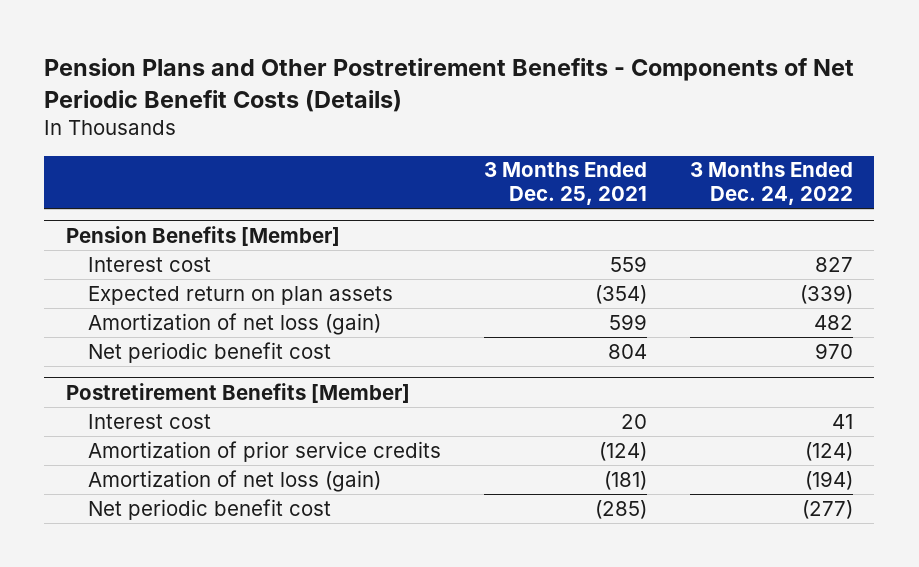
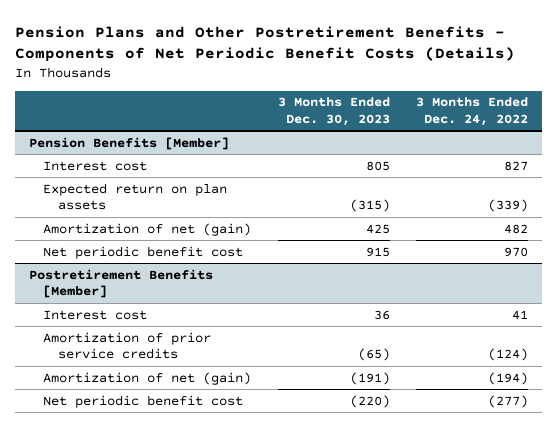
- | 3 Months Ended Dec. 25, 2021 | 3 Months Ended Dec. 24, 2022
+ | 3 Months Ended Dec. 30, 2023 | 3 Months Ended Dec. 24, 2022
@ Pension Benefits [Member]
- Amortization of net loss (gain) | 599 | 482
+ Amortization of net (gain) | 425 | 482
@ Postretirement Benefits [Member]
- Amortization of net loss (gain) | (181) | (194)
+ Amortization of net (gain) | (191) | (194)

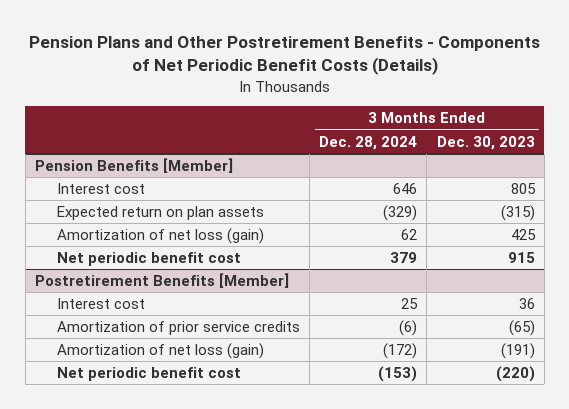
- | 3 Months Ended Dec. 30, 2023 | 3 Months Ended Dec. 24, 2022
+ | 3 Months Ended Dec. 28, 2024 | 3 Months Ended Dec. 30, 2023
@ Pension Benefits [Member]
- Amortization of net (gain) | 425 | 482
+ Amortization of net loss (gain) | 62 | 425
@ Postretirement Benefits [Member]
- Amortization of net (gain) | (191) | (194)
+ Amortization of net loss (gain) | (172) | (191)

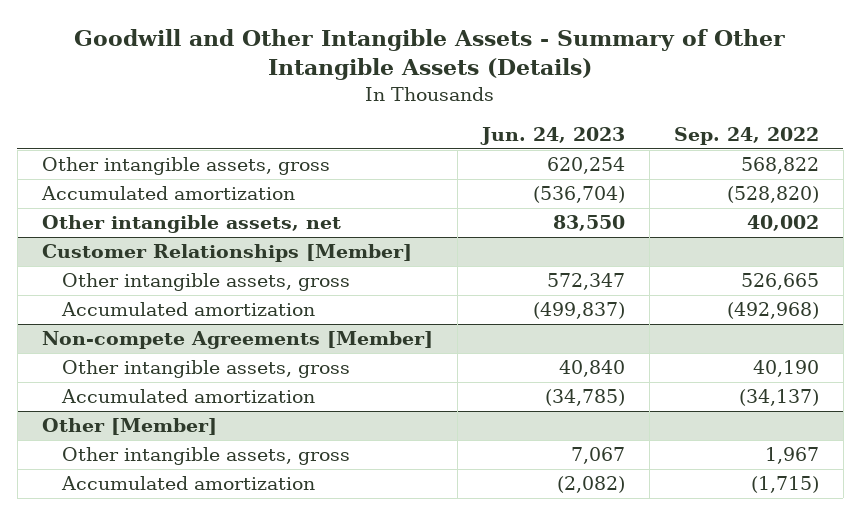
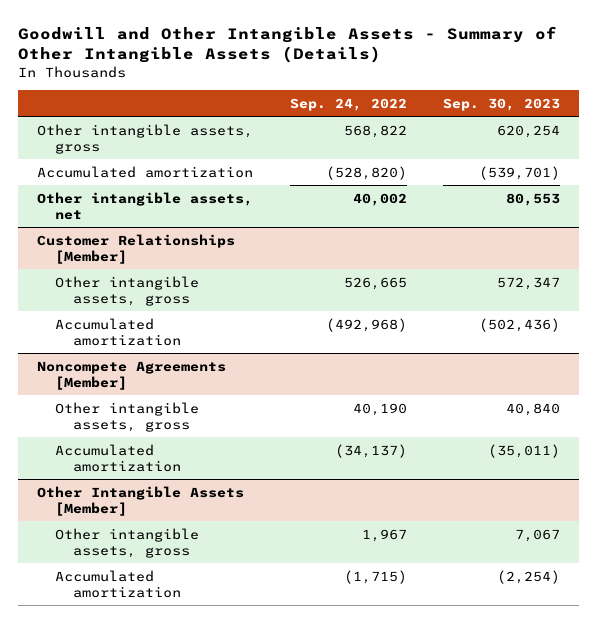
- | Jun. 24, 2023 | Sep. 24, 2022
+ | Sep. 24, 2022 | Sep. 30, 2023
- Non-compete Agreements [Member]
+ Noncompete Agreements [Member]
- Other [Member]
+ Other Intangible Assets [Member]

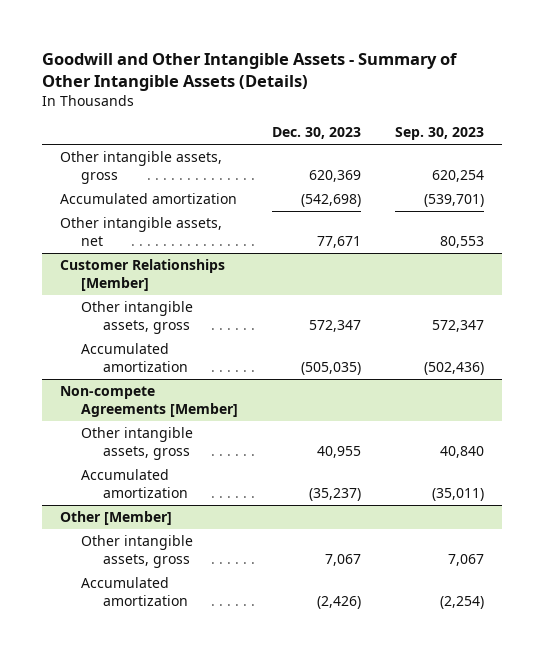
- | Sep. 24, 2022 | Sep. 30, 2023
+ | Dec. 30, 2023 | Sep. 30, 2023
- Noncompete Agreements [Member]
+ Non-compete Agreements [Member]
- Other Intangible Assets [Member]
+ Other [Member]

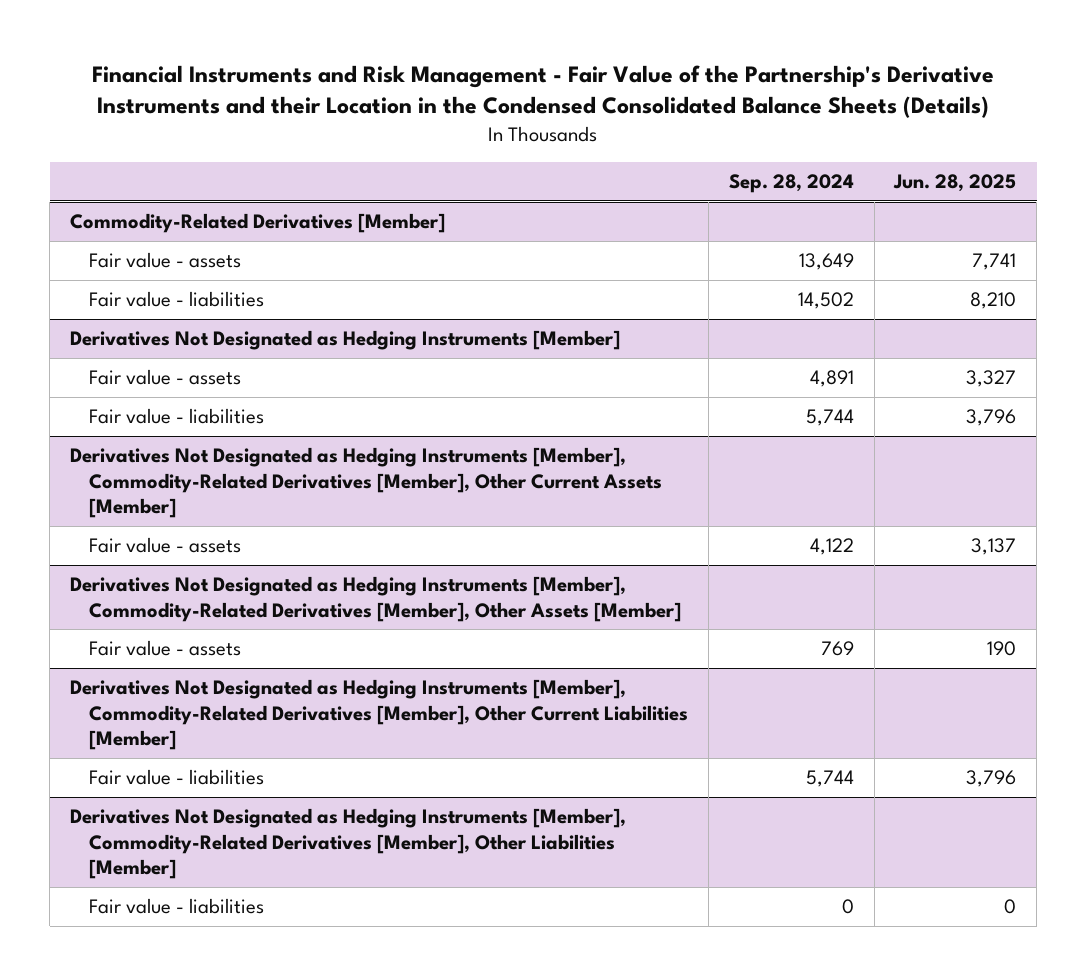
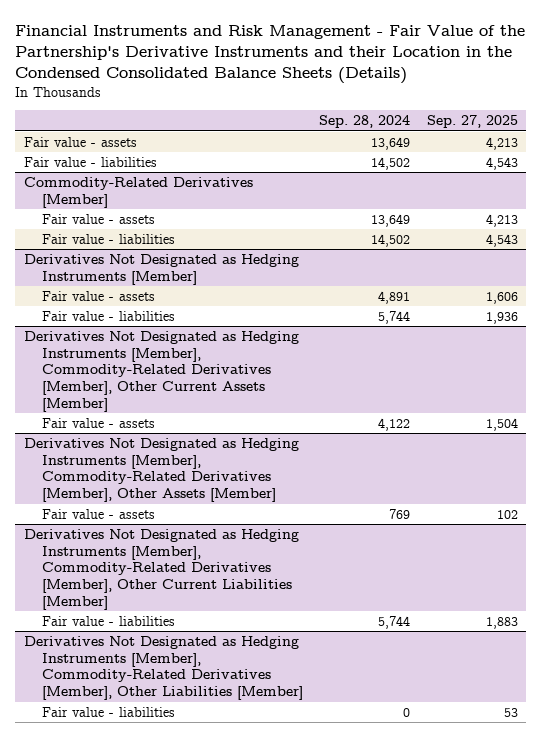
- | Sep. 28, 2024 | Jun. 28, 2025
+ | Sep. 28, 2024 | Sep. 27, 2025
+ Fair value - assets | 13,649 | 4,213
+ Fair value - liabilities | 14,502 | 4,543

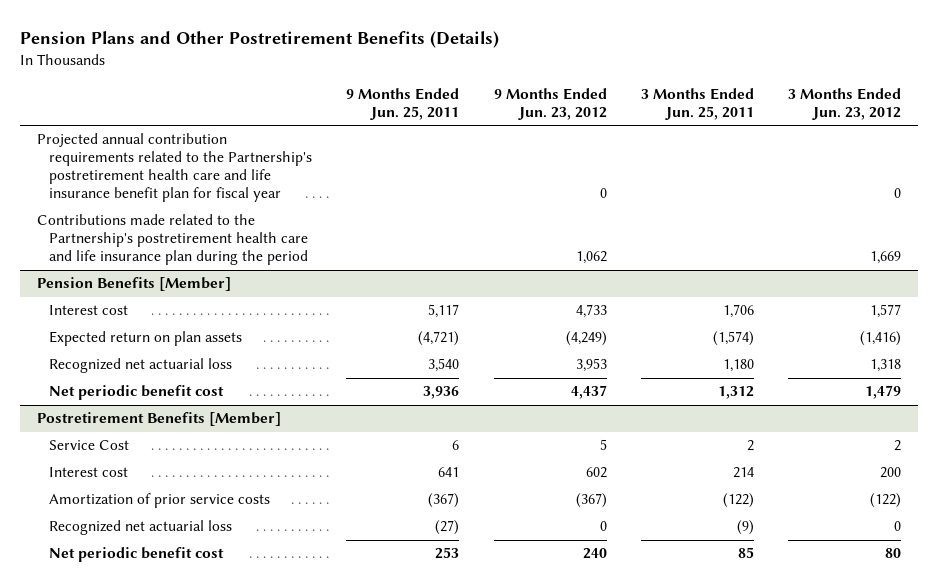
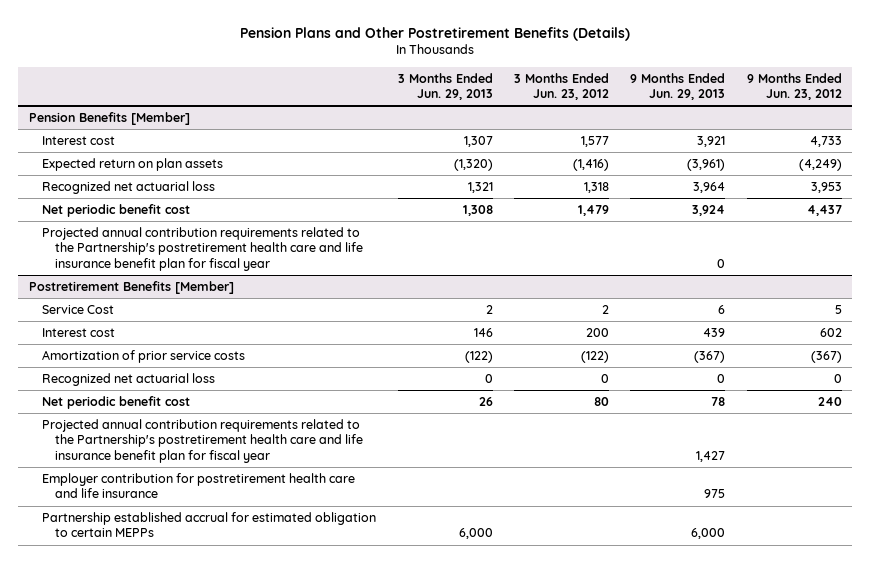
- | 9 Months Ended Jun. 25, 2011 | 9 Months Ended Jun. 23, 2012 | 3 Months Ended Jun. 25, 2011 | 3 Months Ended Jun. 23, 2012
+ | 3 Months Ended Jun. 29, 2013 | 3 Months Ended Jun. 23, 2012 | 9 Months Ended Jun. 29, 2013 | 9 Months Ended Jun. 23, 2012
- Projected annual contribution requirements related to the Partnership's postretirement health care and life insurance benefit plan for fiscal year | | 0 | | 0
- Contributions made related to the Partnership's postretirement health care and life insurance plan during the period | | 1,062 | | 1,669
@ Pension Benefits [Member]
+ Projected annual contribution requirements related to the Partnership's postretirement health care and life insurance benefit plan for fiscal year | | | 0 |
@ Postretirement Benefits [Member]
+ Projected annual contribution requirements related to the Partnership's postretirement health care and life insurance benefit plan for fiscal year | | | 1,427 |
+ Employer contribution for postretirement health care and life insurance | | | 975 |
+ Partnership established accrual for estimated obligation to certain MEPPs | 6,000 | | 6,000 |

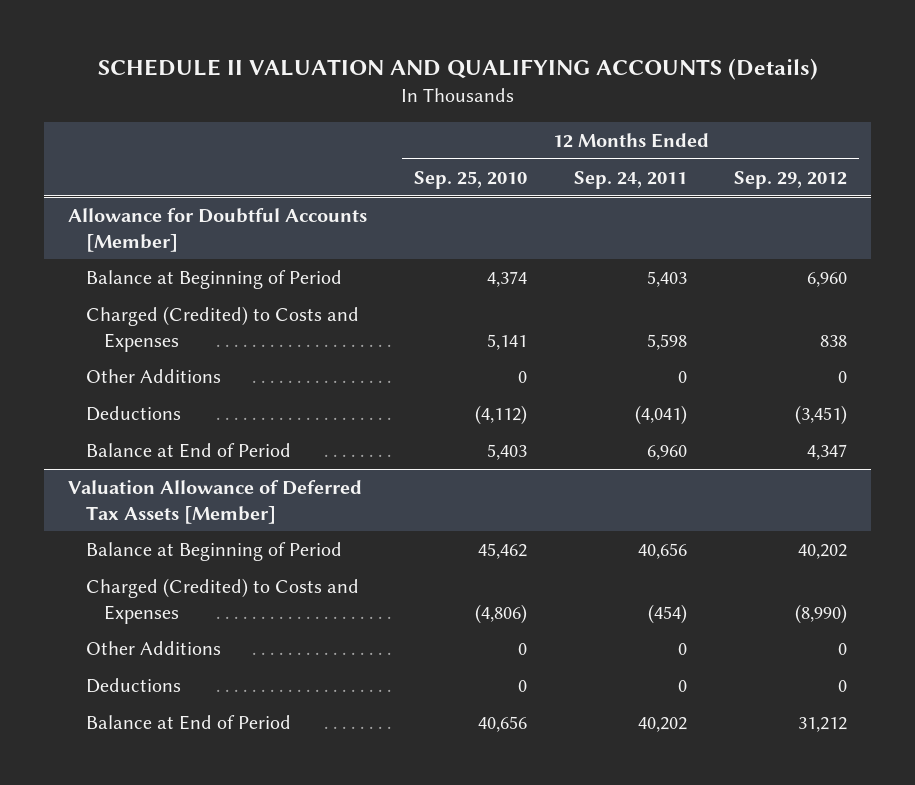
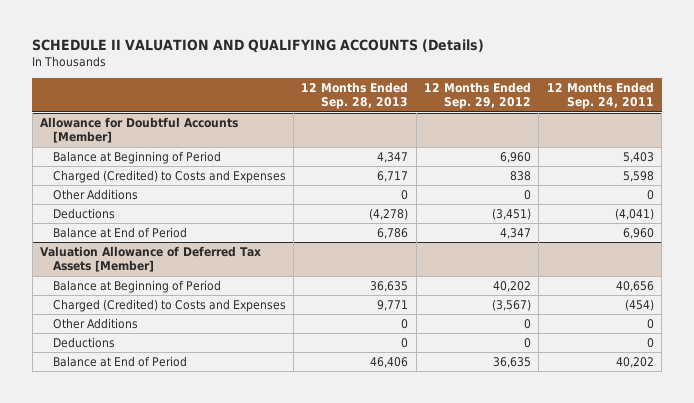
- | 12 Months Ended Sep. 25, 2010 | 12 Months Ended Sep. 24, 2011 | 12 Months Ended Sep. 29, 2012
+ | 12 Months Ended Sep. 28, 2013 | 12 Months Ended Sep. 29, 2012 | 12 Months Ended Sep. 24, 2011
@ Valuation Allowance of Deferred Tax Assets [Member]
- Charged (Credited) to Costs and Expenses | (4,806) | (454) | (8,990)
+ Charged (Credited) to Costs and Expenses | 9,771 | (3,567) | (454)
- Balance at End of Period | 40,656 | 40,202 | 31,212
+ Balance at End of Period | 46,406 | 36,635 | 40,202

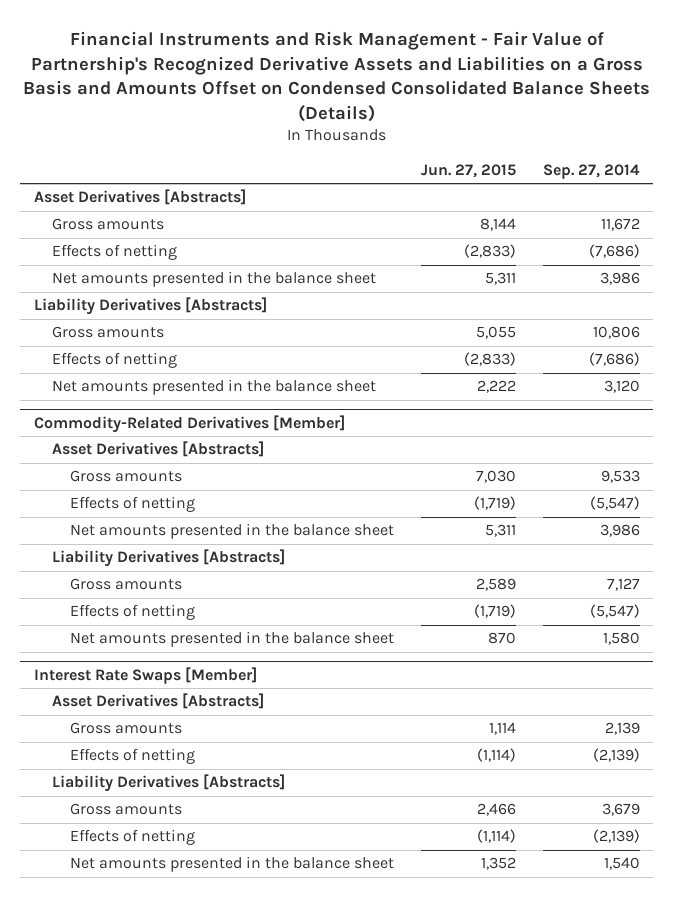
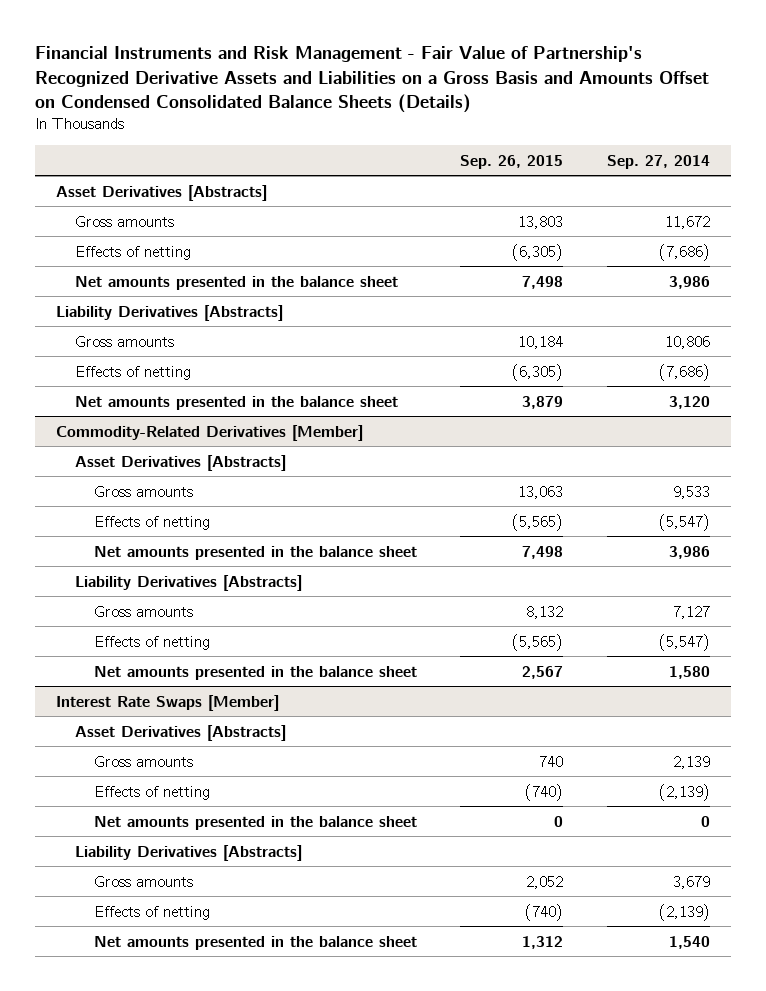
- | Jun. 27, 2015 | Sep. 27, 2014
+ | Sep. 26, 2015 | Sep. 27, 2014
@ Interest Rate Swaps [Member]
+ Net amounts presented in the balance sheet | 0 | 0

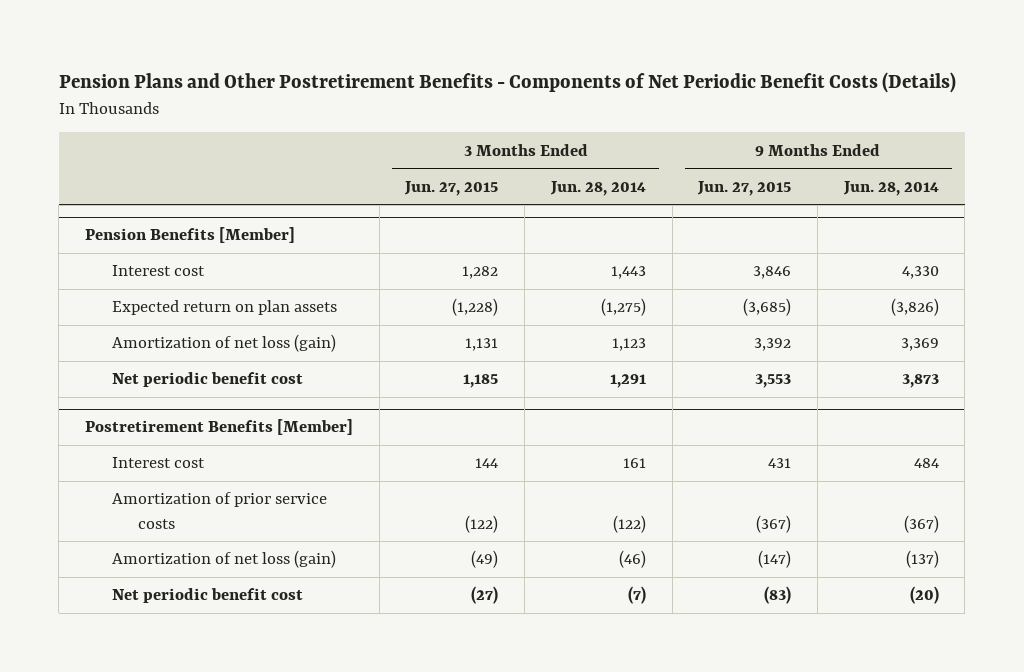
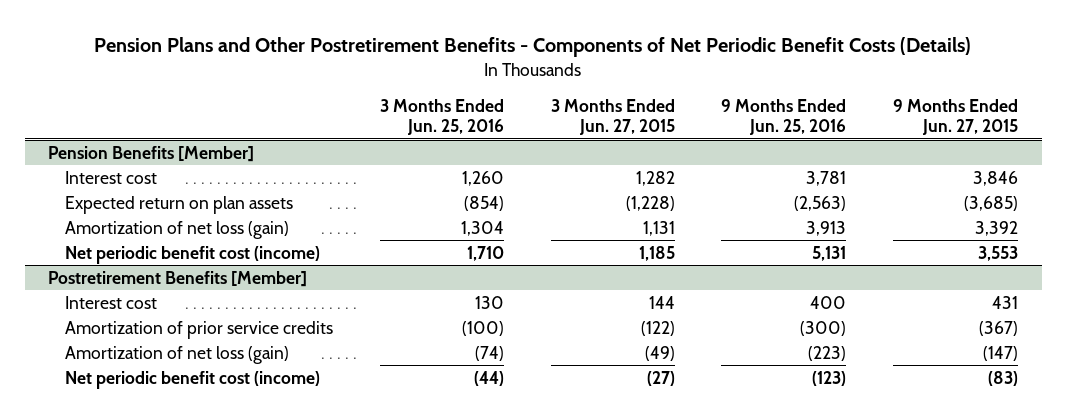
- | 3 Months Ended Jun. 27, 2015 | 3 Months Ended Jun. 28, 2014 | 9 Months Ended Jun. 27, 2015 | 9 Months Ended Jun. 28, 2014
+ | 3 Months Ended Jun. 25, 2016 | 3 Months Ended Jun. 27, 2015 | 9 Months Ended Jun. 25, 2016 | 9 Months Ended Jun. 27, 2015
@ Pension Benefits [Member]
- Net periodic benefit cost | 1,185 | 1,291 | 3,553 | 3,873
+ Net periodic benefit cost (income) | 1,710 | 1,185 | 5,131 | 3,553
@ Postretirement Benefits [Member]
- Amortization of prior service costs | (122) | (122) | (367) | (367)
+ Amortization of prior service credits | (100) | (122) | (300) | (367)
- Net periodic benefit cost | (27) | (7) | (83) | (20)
+ Net periodic benefit cost (income) | (44) | (27) | (123) | (83)

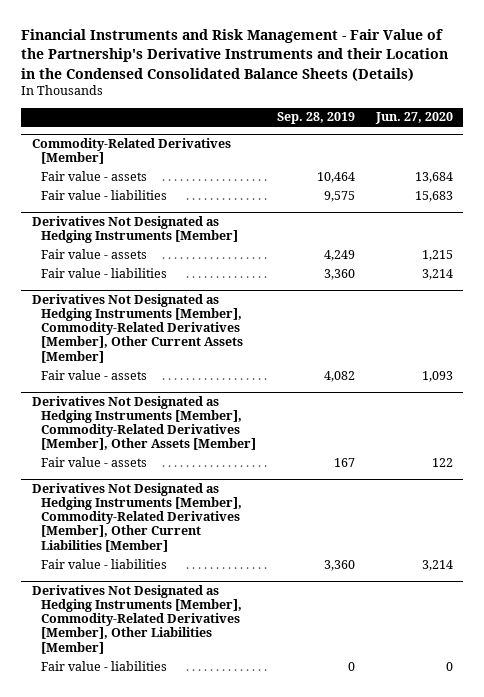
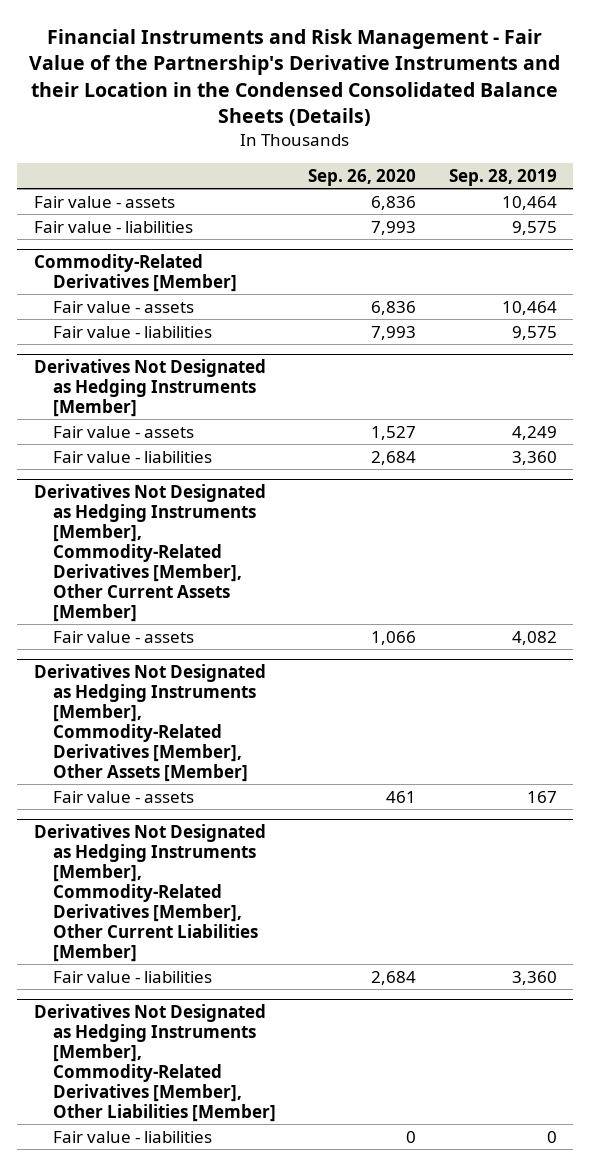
- | Sep. 28, 2019 | Jun. 27, 2020
+ | Sep. 26, 2020 | Sep. 28, 2019
+ Fair value - assets | 6,836 | 10,464
+ Fair value - liabilities | 7,993 | 9,575

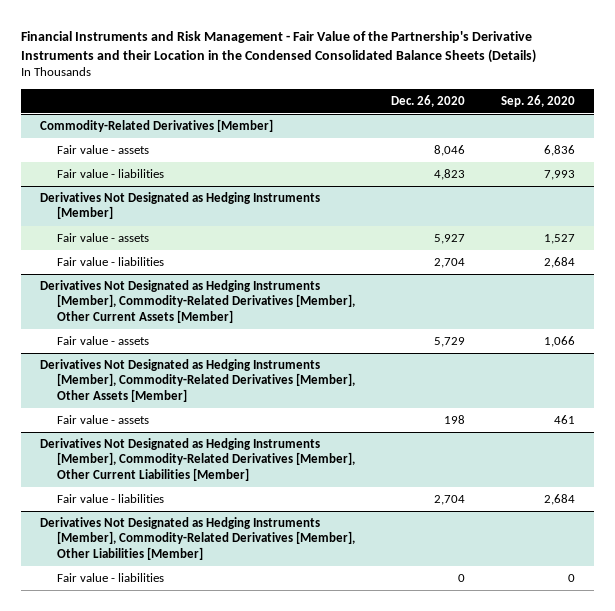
- | Sep. 26, 2020 | Sep. 28, 2019
+ | Dec. 26, 2020 | Sep. 26, 2020
- Fair value - assets | 6,836 | 10,464
- Fair value - liabilities | 7,993 | 9,575

